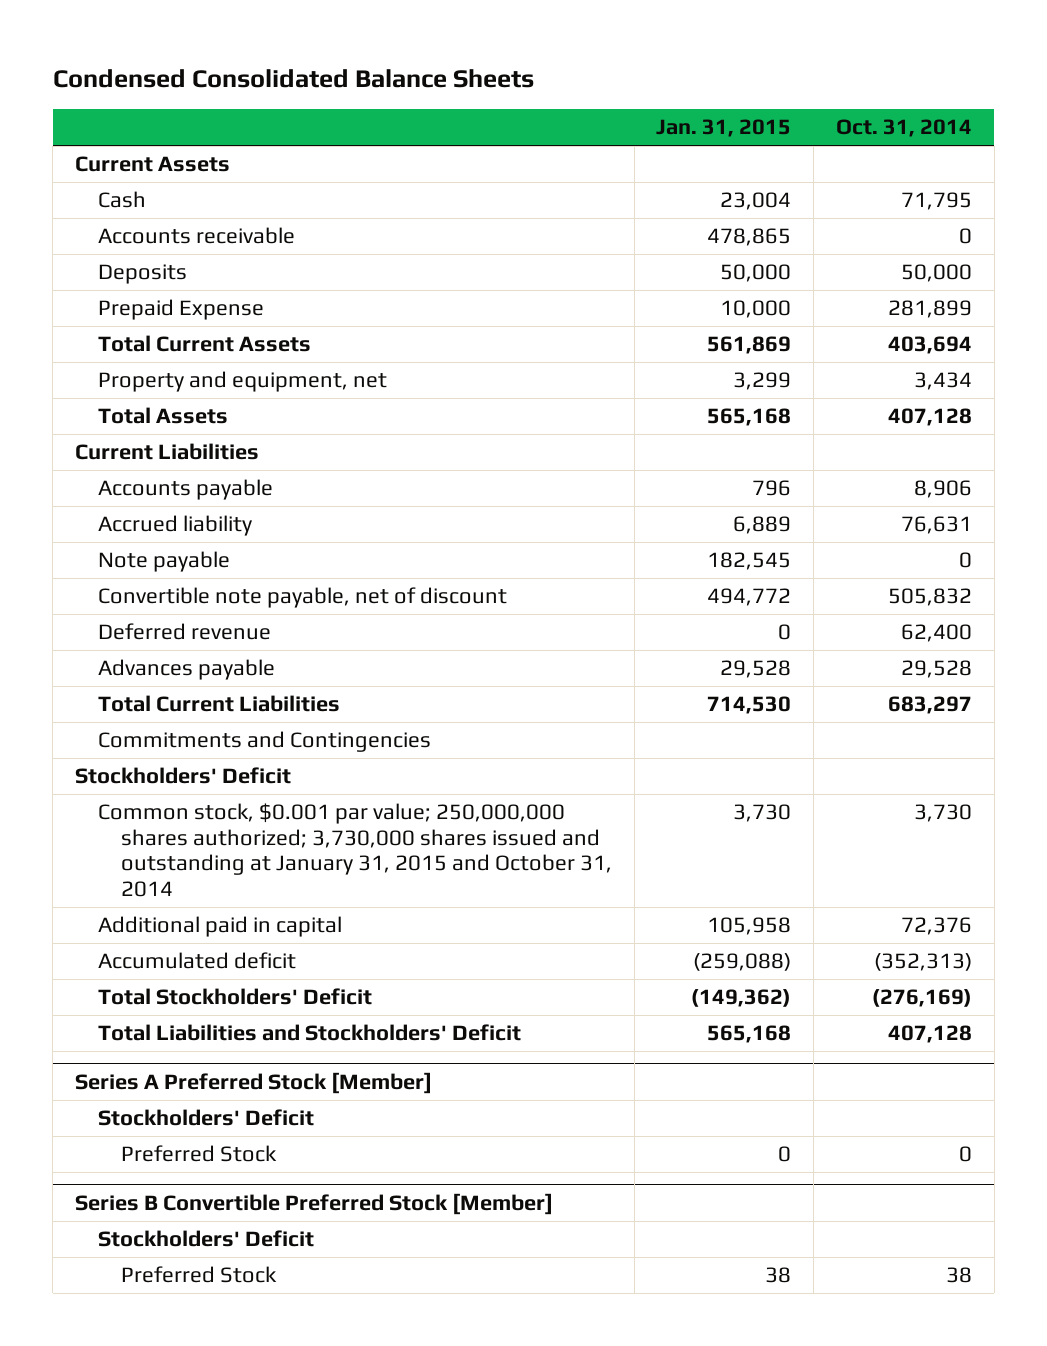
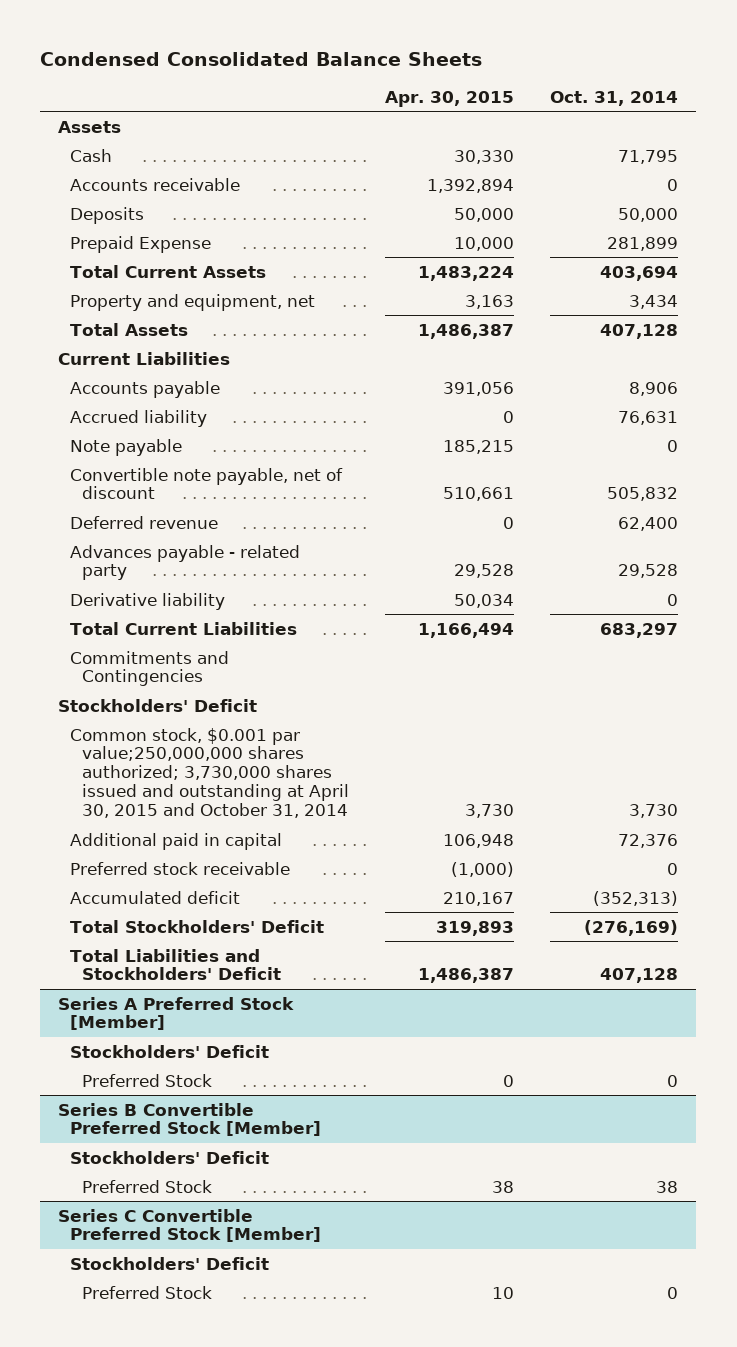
- | Jan. 31, 2015 | Oct. 31, 2014
+ | Apr. 30, 2015 | Oct. 31, 2014
- Current Assets
+ Assets
- Advances payable | 29,528 | 29,528
+ Advances payable - related party | 29,528 | 29,528
+ Derivative liability | 50,034 | 0
- Common stock, $0.001 par value; 250,000,000 shares authorized; 3,730,000 shares issued and outstanding at January 31, 2015 and October 31, 2014 | 3,730 | 3,730
+ Common stock, $0.001 par value;250,000,000 shares authorized; 3,730,000 shares issued and outstanding at April 30, 2015 and October 31, 2014 | 3,730 | 3,730
+ Preferred stock receivable | (1,000) | 0
+ Series C Convertible Preferred Stock [Member]
+ Stockholders' Deficit
+ Preferred Stock | 10 | 0

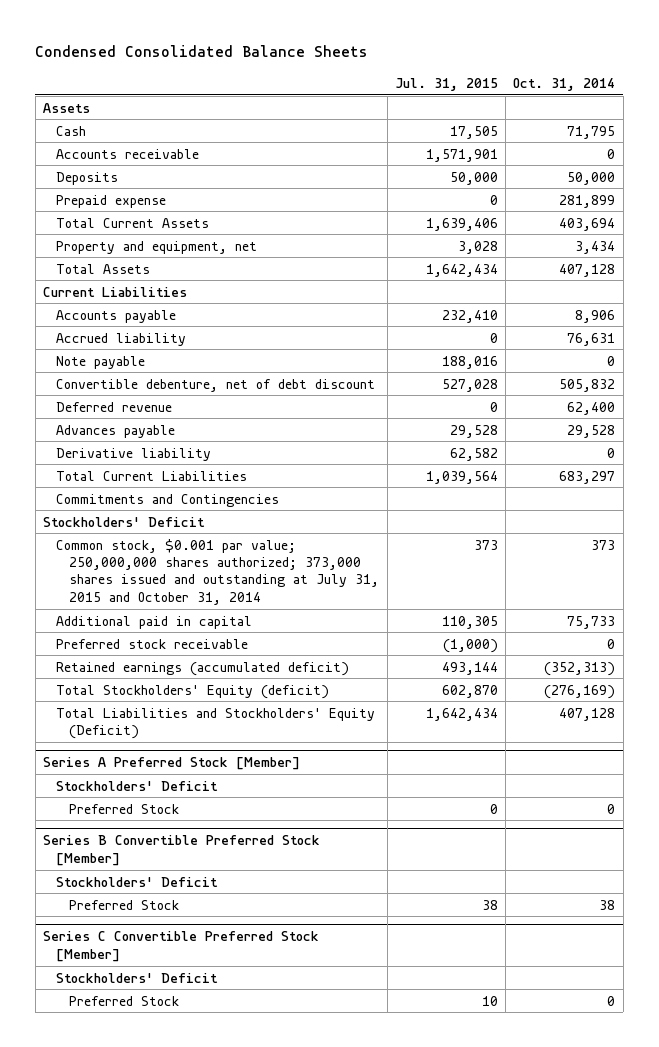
- | Apr. 30, 2015 | Oct. 31, 2014
+ | Jul. 31, 2015 | Oct. 31, 2014
- Prepaid Expense | 10,000 | 281,899
+ Prepaid expense | 0 | 281,899
- Convertible note payable, net of discount | 510,661 | 505,832
+ Convertible debenture, net of debt discount | 527,028 | 505,832
- Advances payable - related party | 29,528 | 29,528
+ Advances payable | 29,528 | 29,528
- Common stock, $0.001 par value;250,000,000 shares authorized; 3,730,000 shares issued and outstanding at April 30, 2015 and October 31, 2014 | 3,730 | 3,730
- Additional paid in capital | 106,948 | 72,376
+ Common stock, $0.001 par value; 250,000,000 shares authorized; 373,000 shares issued and outstanding at July 31, 2015 and October 31, 2014 | 373 | 373
+ Additional paid in capital | 110,305 | 75,733
- Accumulated deficit | 210,167 | (352,313)
- Total Stockholders' Deficit | 319,893 | (276,169)
- Total Liabilities and Stockholders' Deficit | 1,486,387 | 407,128
+ Retained earnings (accumulated deficit) | 493,144 | (352,313)
+ Total Stockholders' Equity (deficit) | 602,870 | (276,169)
+ Total Liabilities and Stockholders' Equity (Deficit) | 1,642,434 | 407,128

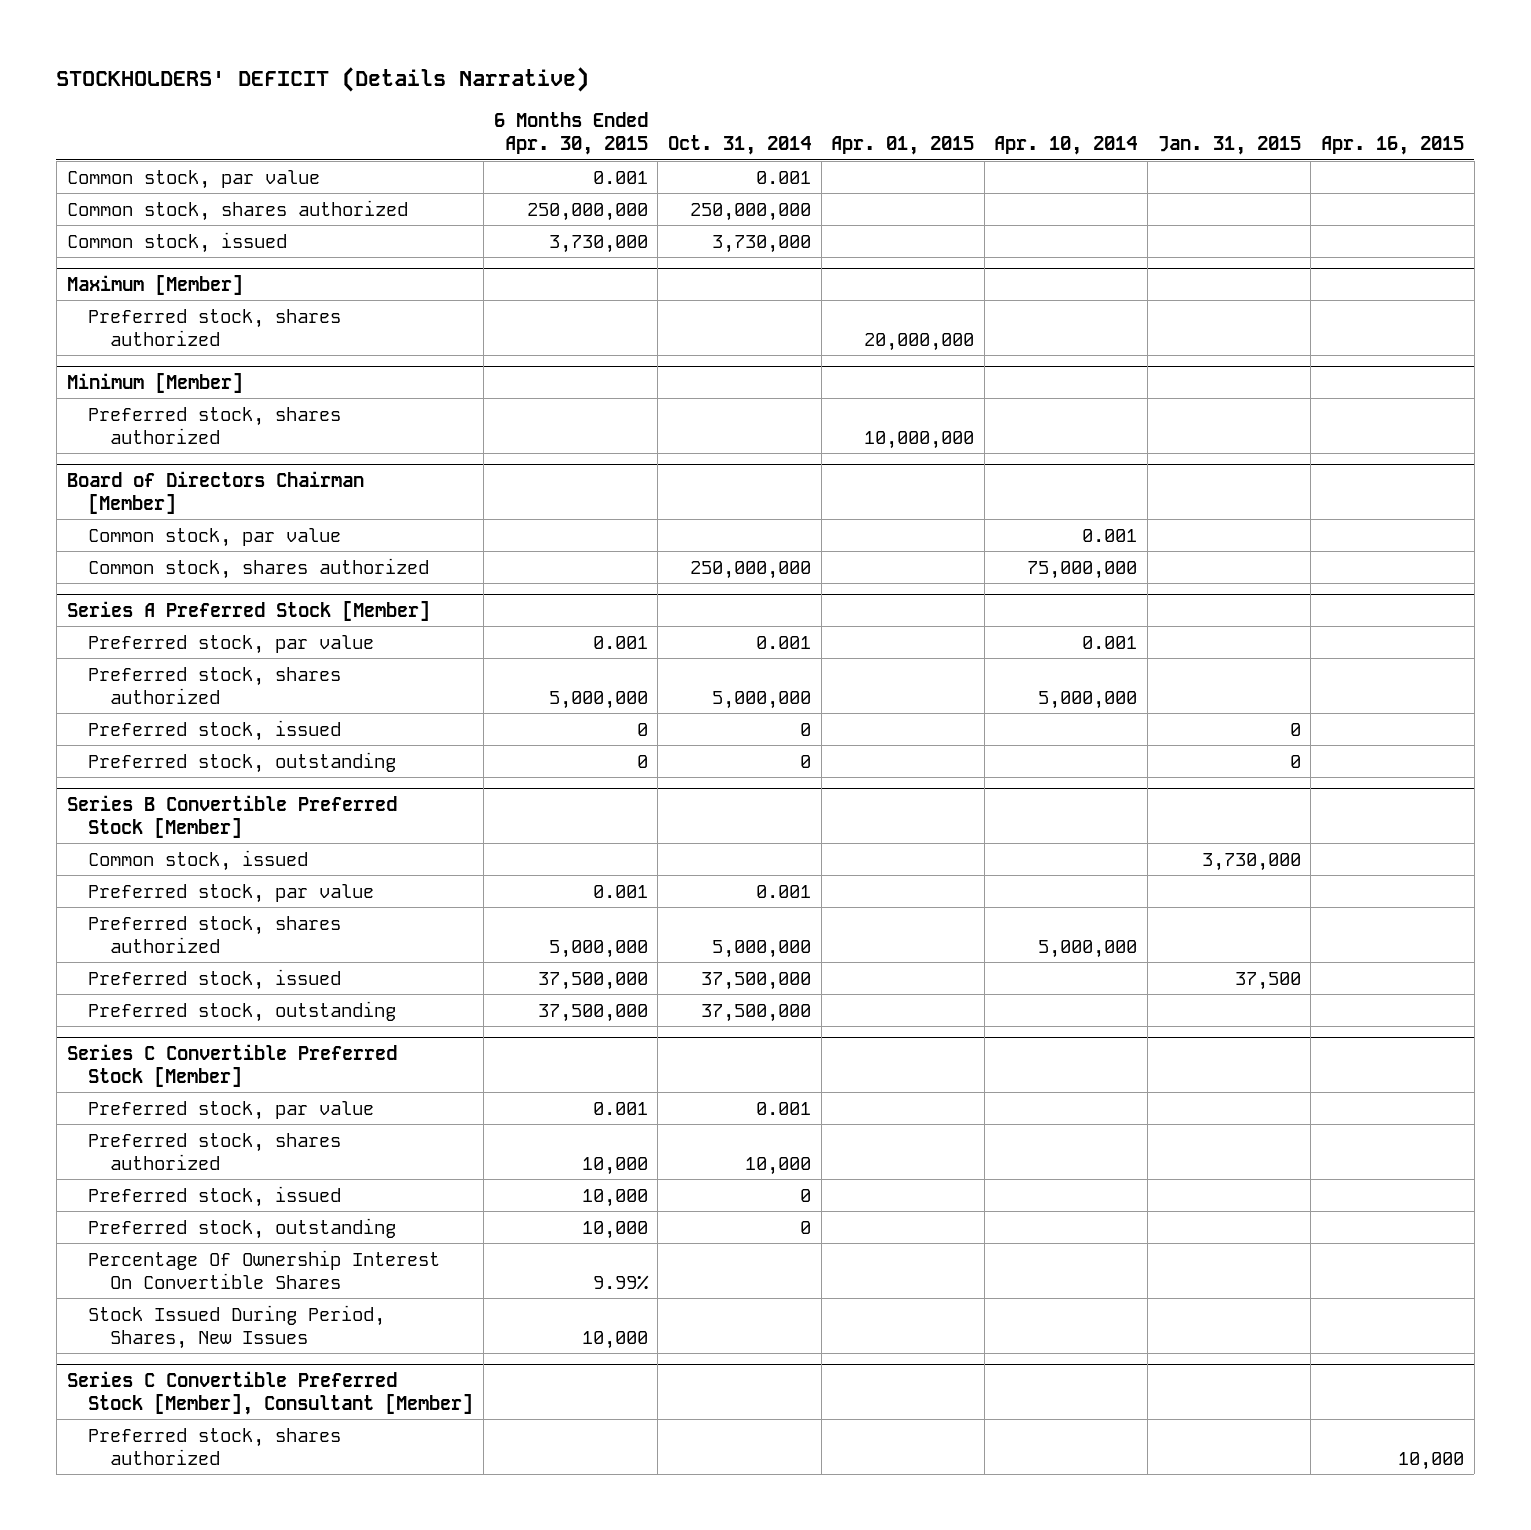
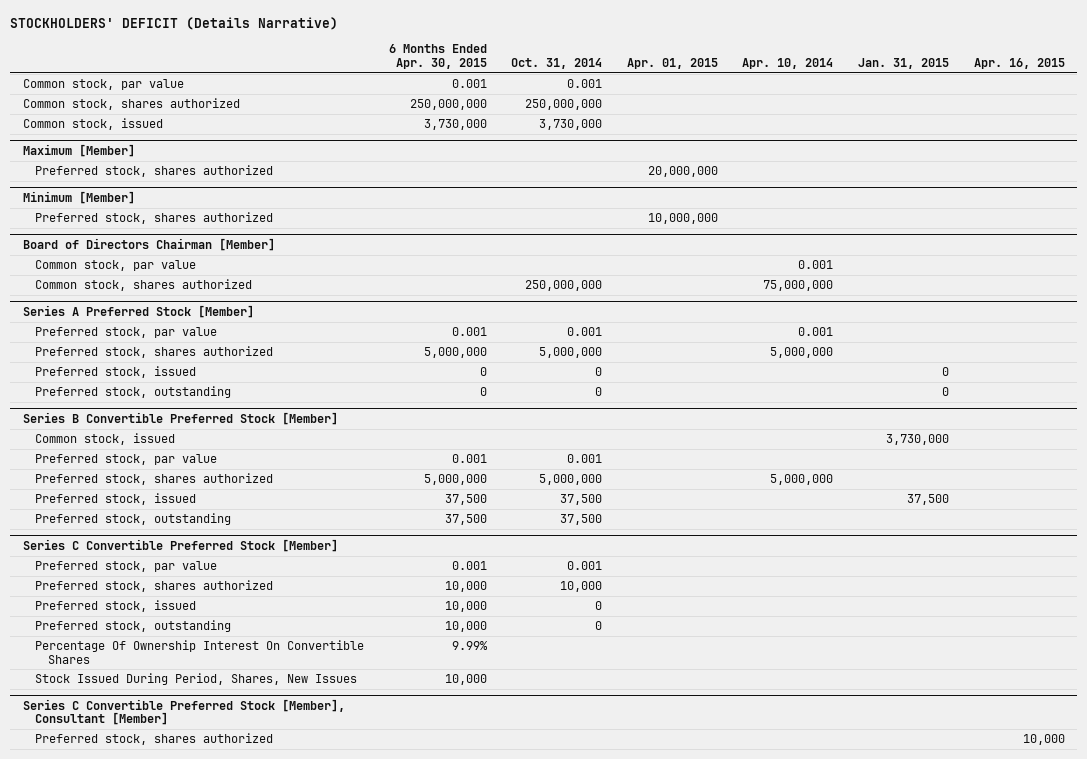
@ Series B Convertible Preferred Stock [Member]
- Preferred stock, issued | 37,500,000 | 37,500,000 | | | 37,500 |
- Preferred stock, outstanding | 37,500,000 | 37,500,000 | | | |
+ Preferred stock, issued | 37,500 | 37,500 | | | 37,500 |
+ Preferred stock, outstanding | 37,500 | 37,500 | | | |

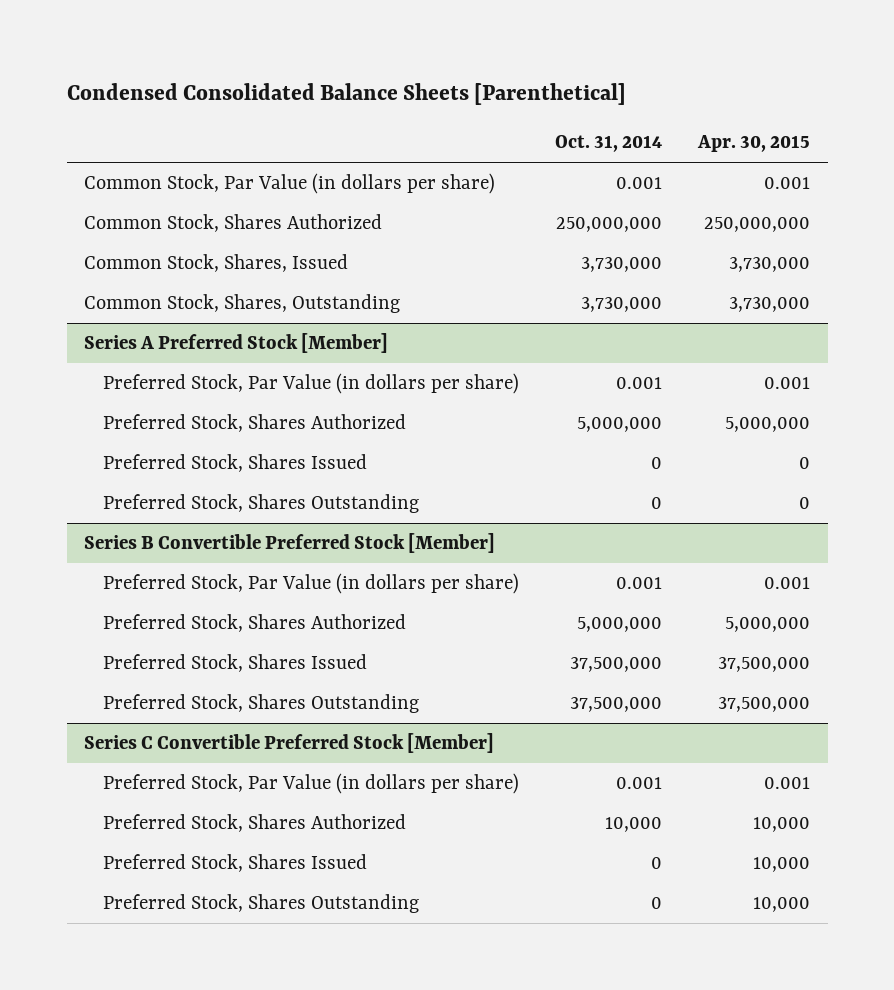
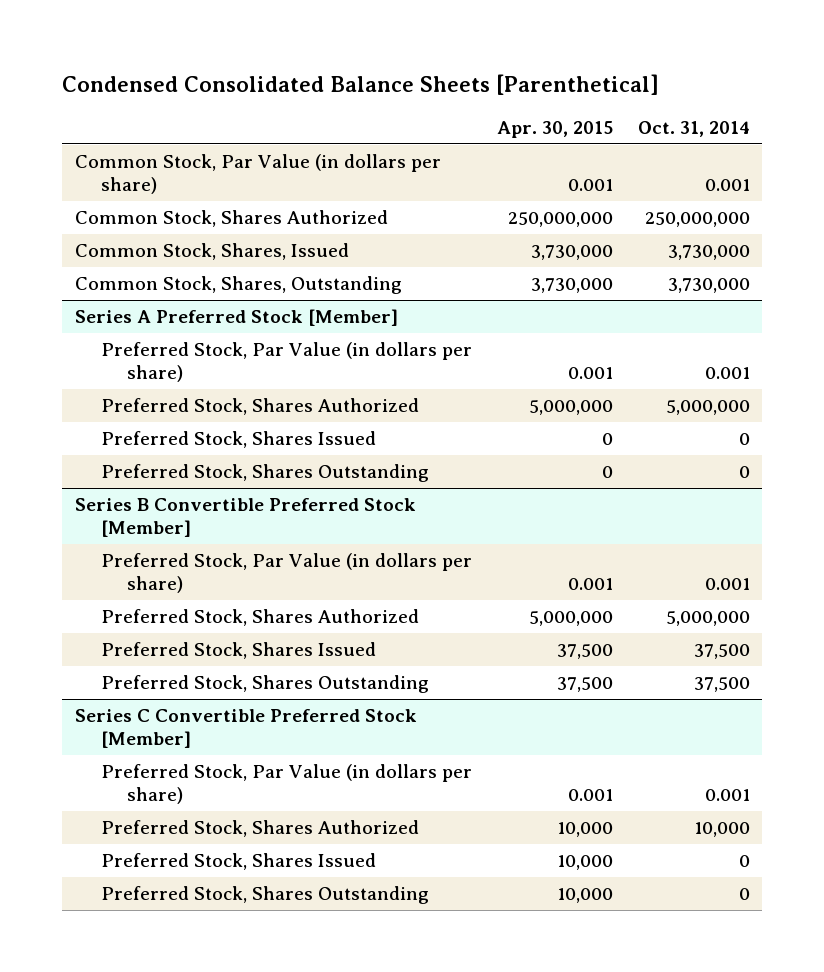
- | Oct. 31, 2014 | Apr. 30, 2015
+ | Apr. 30, 2015 | Oct. 31, 2014
@ Series B Convertible Preferred Stock [Member]
- Preferred Stock, Shares Issued | 37,500,000 | 37,500,000
- Preferred Stock, Shares Outstanding | 37,500,000 | 37,500,000
+ Preferred Stock, Shares Issued | 37,500 | 37,500
+ Preferred Stock, Shares Outstanding | 37,500 | 37,500

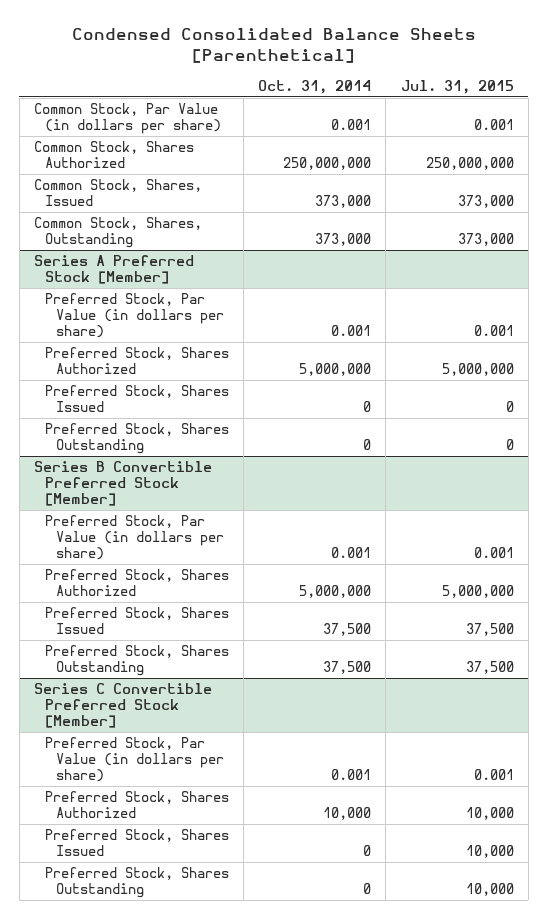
- | Apr. 30, 2015 | Oct. 31, 2014
+ | Oct. 31, 2014 | Jul. 31, 2015
- Common Stock, Shares, Issued | 3,730,000 | 3,730,000
- Common Stock, Shares, Outstanding | 3,730,000 | 3,730,000
+ Common Stock, Shares, Issued | 373,000 | 373,000
+ Common Stock, Shares, Outstanding | 373,000 | 373,000

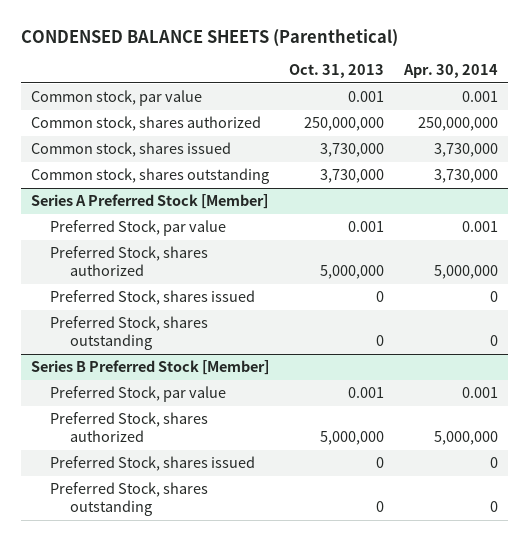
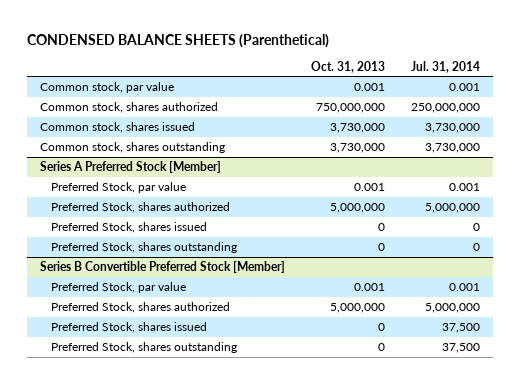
- | Oct. 31, 2013 | Apr. 30, 2014
+ | Oct. 31, 2013 | Jul. 31, 2014
- Common stock, shares authorized | 250,000,000 | 250,000,000
+ Common stock, shares authorized | 750,000,000 | 250,000,000
- Series B Preferred Stock [Member]
+ Series B Convertible Preferred Stock [Member]

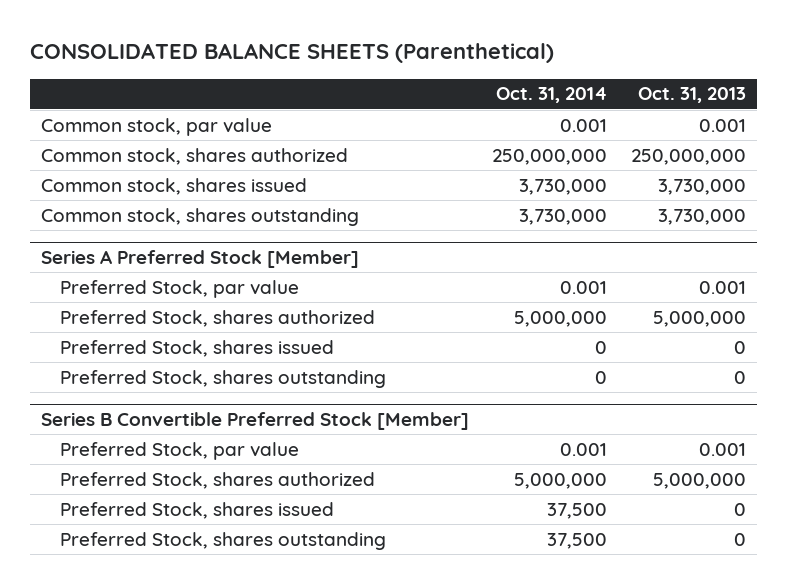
- CONDENSED BALANCE SHEETS (Parenthetical)
+ CONSOLIDATED BALANCE SHEETS (Parenthetical)
- | Oct. 31, 2013 | Jul. 31, 2014
+ | Oct. 31, 2014 | Oct. 31, 2013
- Common stock, shares authorized | 750,000,000 | 250,000,000
+ Common stock, shares authorized | 250,000,000 | 250,000,000

